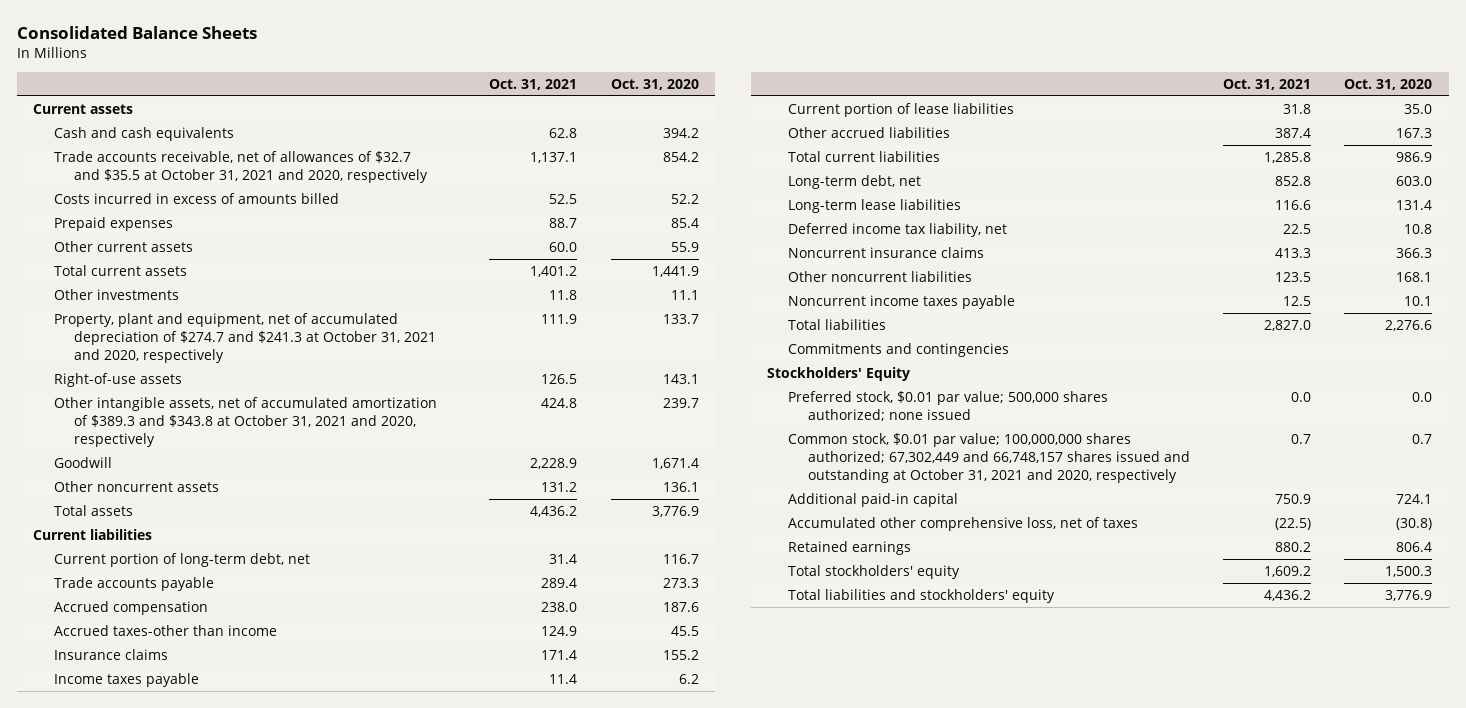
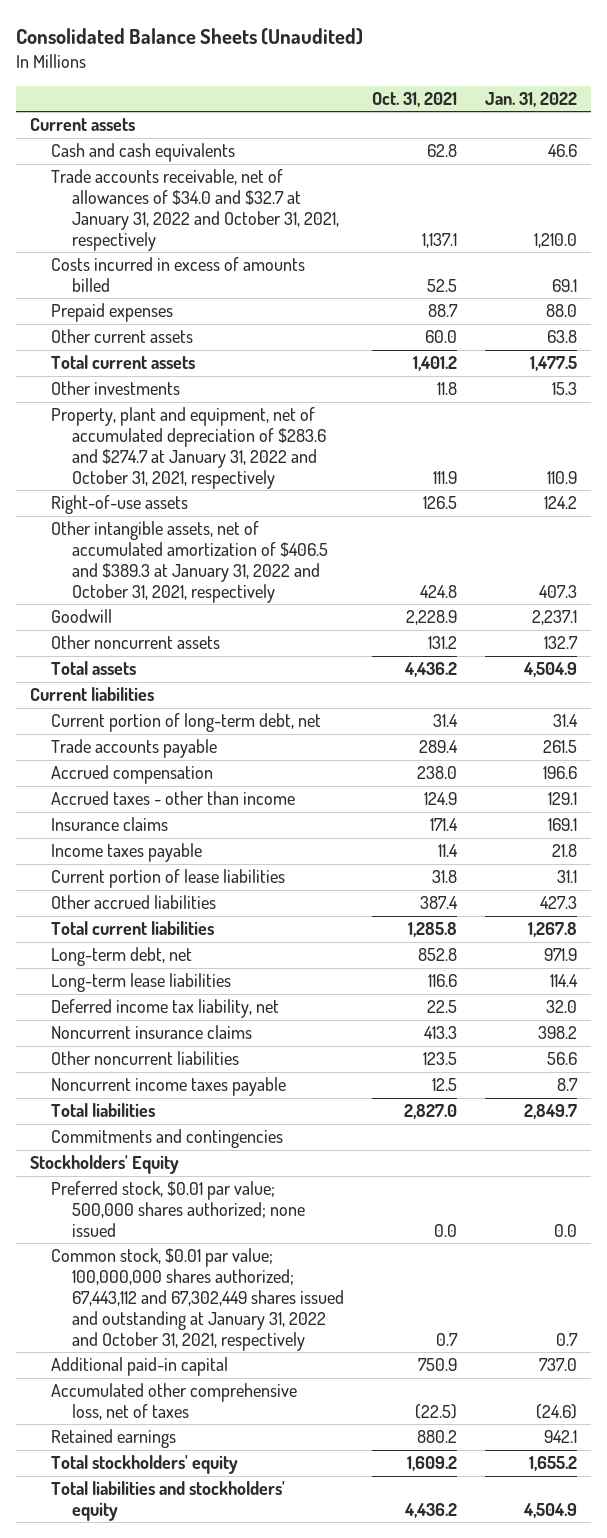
- Consolidated Balance Sheets
+ Consolidated Balance Sheets (Unaudited)
- | Oct. 31, 2021 | Oct. 31, 2020
+ | Oct. 31, 2021 | Jan. 31, 2022
- Trade accounts receivable, net of allowances of $32.7 and $35.5 at October 31, 2021 and 2020, respectively | 1,137.1 | 854.2
+ Trade accounts receivable, net of allowances of $34.0 and $32.7 at January 31, 2022 and October 31, 2021, respectively | 1,137.1 | 1,210.0
- Property, plant and equipment, net of accumulated depreciation of $274.7 and $241.3 at October 31, 2021 and 2020, respectively | 111.9 | 133.7
+ Property, plant and equipment, net of accumulated depreciation of $283.6 and $274.7 at January 31, 2022 and October 31, 2021, respectively | 111.9 | 110.9
- Other intangible assets, net of accumulated amortization of $389.3 and $343.8 at October 31, 2021 and 2020, respectively | 424.8 | 239.7
+ Other intangible assets, net of accumulated amortization of $406.5 and $389.3 at January 31, 2022 and October 31, 2021, respectively | 424.8 | 407.3
- Accrued taxes-other than income | 124.9 | 45.5
+ Accrued taxes - other than income | 124.9 | 129.1
- Common stock, $0.01 par value; 100,000,000 shares authorized; 67,302,449 and 66,748,157 shares issued and outstanding at October 31, 2021 and 2020, respectively | 0.7 | 0.7
+ Common stock, $0.01 par value; 100,000,000 shares authorized; 67,443,112 and 67,302,449 shares issued and outstanding at January 31, 2022 and October 31, 2021, respectively | 0.7 | 0.7

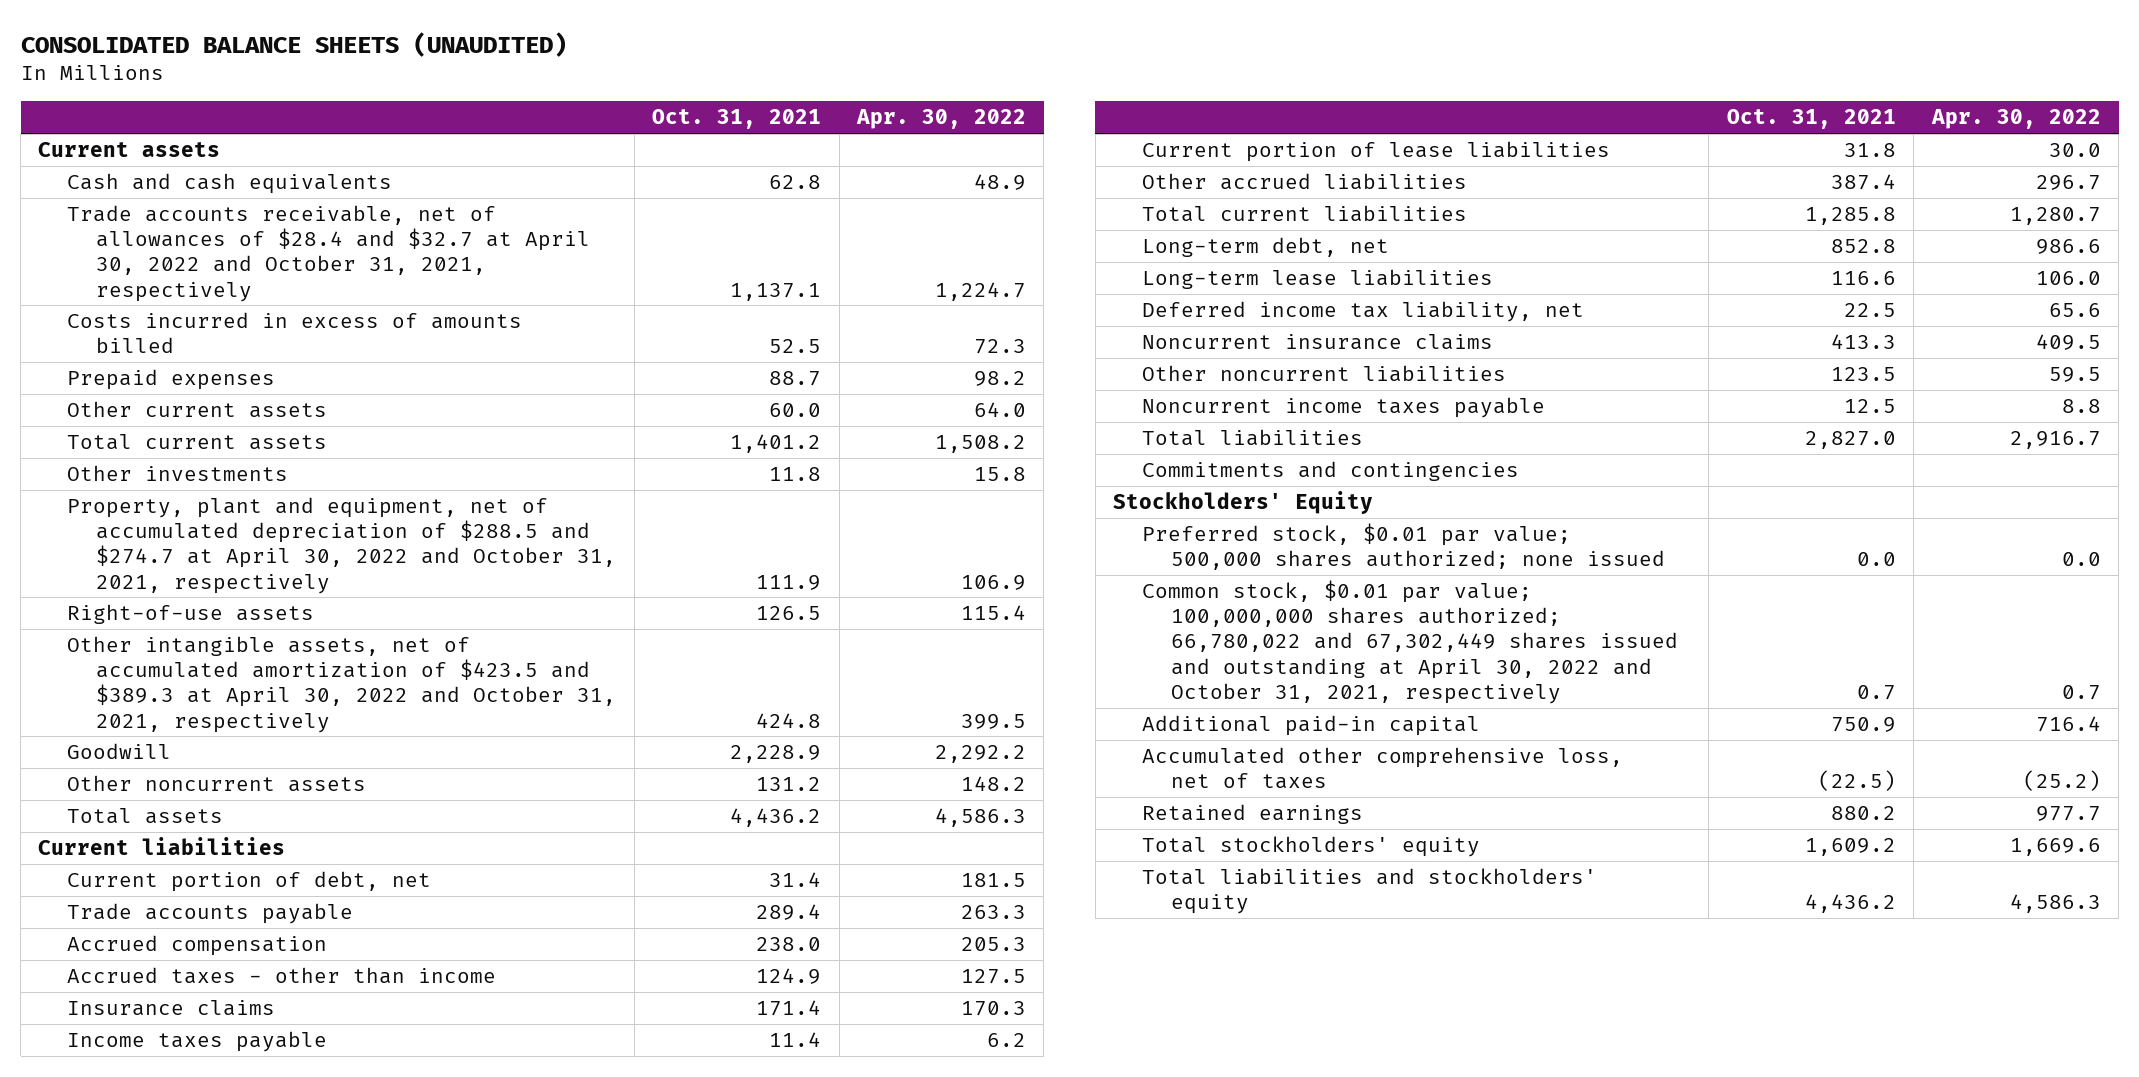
- Consolidated Balance Sheets (Unaudited)
+ CONSOLIDATED BALANCE SHEETS (UNAUDITED)
- | Oct. 31, 2021 | Jan. 31, 2022
+ | Oct. 31, 2021 | Apr. 30, 2022
- Trade accounts receivable, net of allowances of $34.0 and $32.7 at January 31, 2022 and October 31, 2021, respectively | 1,137.1 | 1,210.0
+ Trade accounts receivable, net of allowances of $28.4 and $32.7 at April 30, 2022 and October 31, 2021, respectively | 1,137.1 | 1,224.7
- Property, plant and equipment, net of accumulated depreciation of $283.6 and $274.7 at January 31, 2022 and October 31, 2021, respectively | 111.9 | 110.9
+ Property, plant and equipment, net of accumulated depreciation of $288.5 and $274.7 at April 30, 2022 and October 31, 2021, respectively | 111.9 | 106.9
- Other intangible assets, net of accumulated amortization of $406.5 and $389.3 at January 31, 2022 and October 31, 2021, respectively | 424.8 | 407.3
+ Other intangible assets, net of accumulated amortization of $423.5 and $389.3 at April 30, 2022 and October 31, 2021, respectively | 424.8 | 399.5
- Current portion of long-term debt, net | 31.4 | 31.4
+ Current portion of debt, net | 31.4 | 181.5
- Common stock, $0.01 par value; 100,000,000 shares authorized; 67,443,112 and 67,302,449 shares issued and outstanding at January 31, 2022 and October 31, 2021, respectively | 0.7 | 0.7
+ Common stock, $0.01 par value; 100,000,000 shares authorized; 66,780,022 and 67,302,449 shares issued and outstanding at April 30, 2022 and October 31, 2021, respectively | 0.7 | 0.7

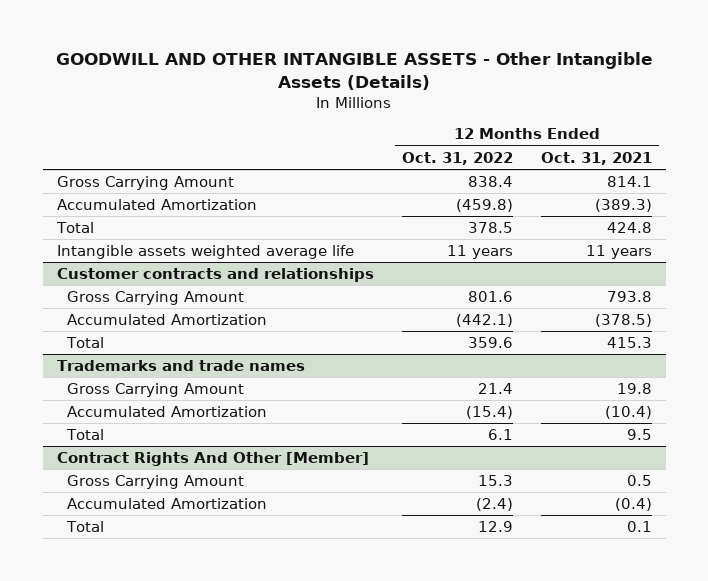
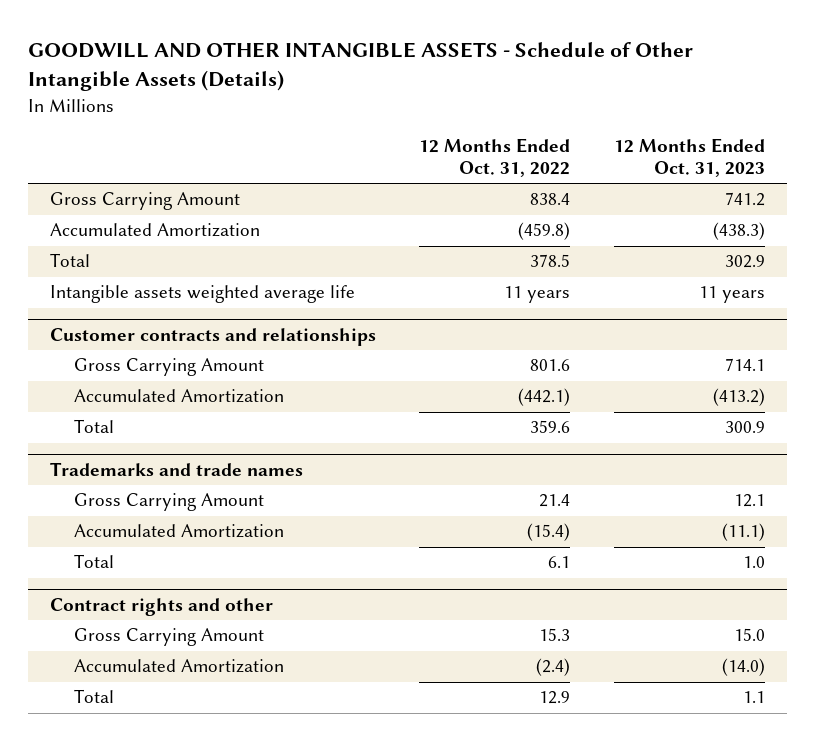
- GOODWILL AND OTHER INTANGIBLE ASSETS - Other Intangible Assets (Details)
+ GOODWILL AND OTHER INTANGIBLE ASSETS - Schedule of Other Intangible Assets (Details)
- | 12 Months Ended Oct. 31, 2022 | 12 Months Ended Oct. 31, 2021
+ | 12 Months Ended Oct. 31, 2022 | 12 Months Ended Oct. 31, 2023
- Contract Rights And Other [Member]
+ Contract rights and other

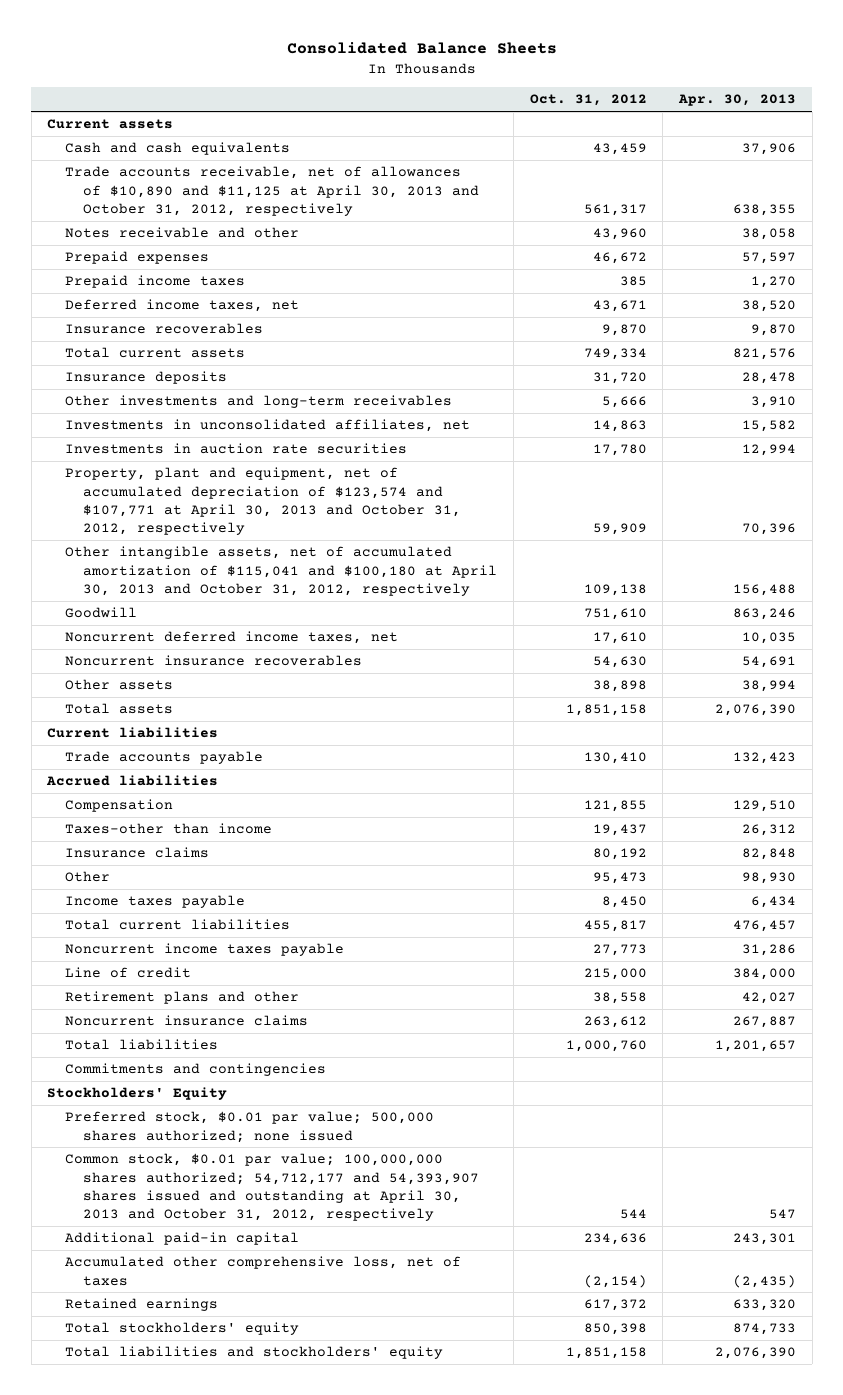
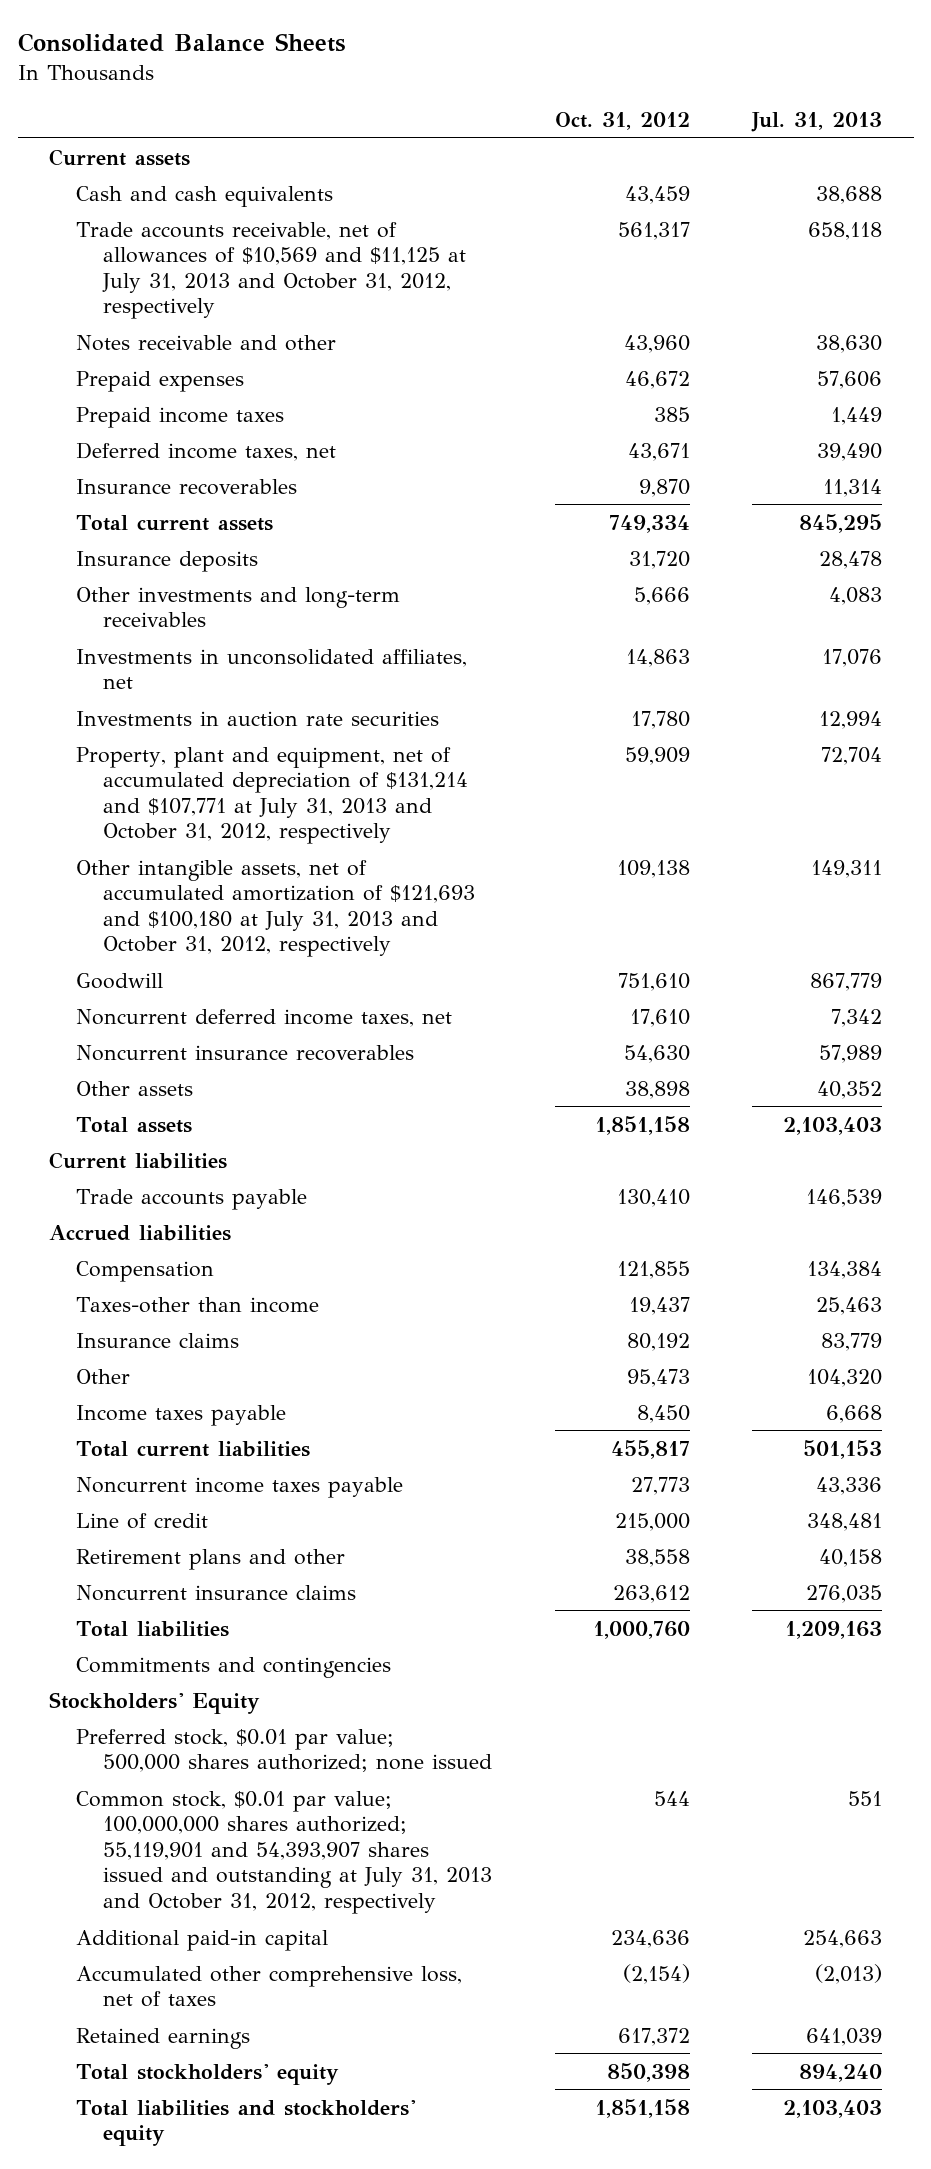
- | Oct. 31, 2012 | Apr. 30, 2013
+ | Oct. 31, 2012 | Jul. 31, 2013
- Trade accounts receivable, net of allowances of $10,890 and $11,125 at April 30, 2013 and October 31, 2012, respectively | 561,317 | 638,355
+ Trade accounts receivable, net of allowances of $10,569 and $11,125 at July 31, 2013 and October 31, 2012, respectively | 561,317 | 658,118
- Property, plant and equipment, net of accumulated depreciation of $123,574 and $107,771 at April 30, 2013 and October 31, 2012, respectively | 59,909 | 70,396
- Other intangible assets, net of accumulated amortization of $115,041 and $100,180 at April 30, 2013 and October 31, 2012, respectively | 109,138 | 156,488
+ Property, plant and equipment, net of accumulated depreciation of $131,214 and $107,771 at July 31, 2013 and October 31, 2012, respectively | 59,909 | 72,704
+ Other intangible assets, net of accumulated amortization of $121,693 and $100,180 at July 31, 2013 and October 31, 2012, respectively | 109,138 | 149,311
- Common stock, $0.01 par value; 100,000,000 shares authorized; 54,712,177 and 54,393,907 shares issued and outstanding at April 30, 2013 and October 31, 2012, respectively | 544 | 547
+ Common stock, $0.01 par value; 100,000,000 shares authorized; 55,119,901 and 54,393,907 shares issued and outstanding at July 31, 2013 and October 31, 2012, respectively | 544 | 551

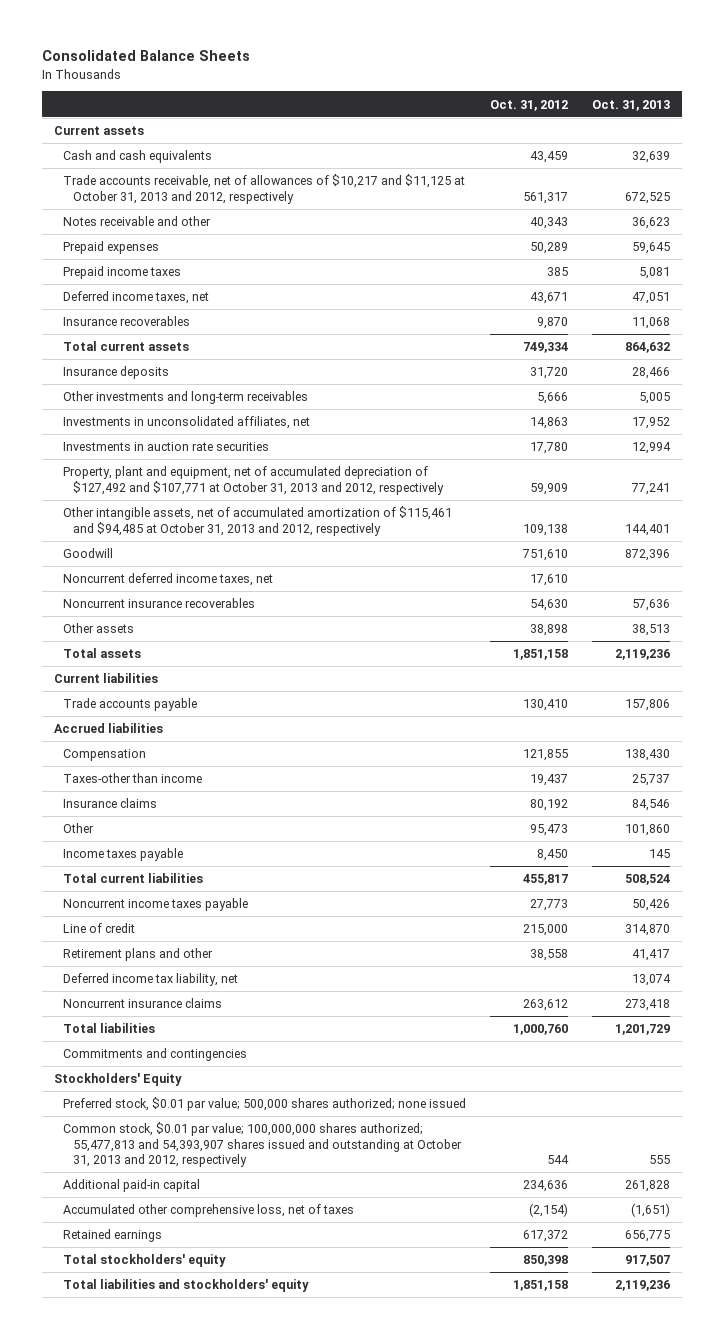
- | Oct. 31, 2012 | Jul. 31, 2013
+ | Oct. 31, 2012 | Oct. 31, 2013
- Trade accounts receivable, net of allowances of $10,569 and $11,125 at July 31, 2013 and October 31, 2012, respectively | 561,317 | 658,118
- Notes receivable and other | 43,960 | 38,630
- Prepaid expenses | 46,672 | 57,606
+ Trade accounts receivable, net of allowances of $10,217 and $11,125 at October 31, 2013 and 2012, respectively | 561,317 | 672,525
+ Notes receivable and other | 40,343 | 36,623
+ Prepaid expenses | 50,289 | 59,645
- Property, plant and equipment, net of accumulated depreciation of $131,214 and $107,771 at July 31, 2013 and October 31, 2012, respectively | 59,909 | 72,704
- Other intangible assets, net of accumulated amortization of $121,693 and $100,180 at July 31, 2013 and October 31, 2012, respectively | 109,138 | 149,311
+ Property, plant and equipment, net of accumulated depreciation of $127,492 and $107,771 at October 31, 2013 and 2012, respectively | 59,909 | 77,241
+ Other intangible assets, net of accumulated amortization of $115,461 and $94,485 at October 31, 2013 and 2012, respectively | 109,138 | 144,401
+ Deferred income tax liability, net | | 13,074
- Common stock, $0.01 par value; 100,000,000 shares authorized; 55,119,901 and 54,393,907 shares issued and outstanding at July 31, 2013 and October 31, 2012, respectively | 544 | 551
+ Common stock, $0.01 par value; 100,000,000 shares authorized; 55,477,813 and 54,393,907 shares issued and outstanding at October 31, 2013 and 2012, respectively | 544 | 555

